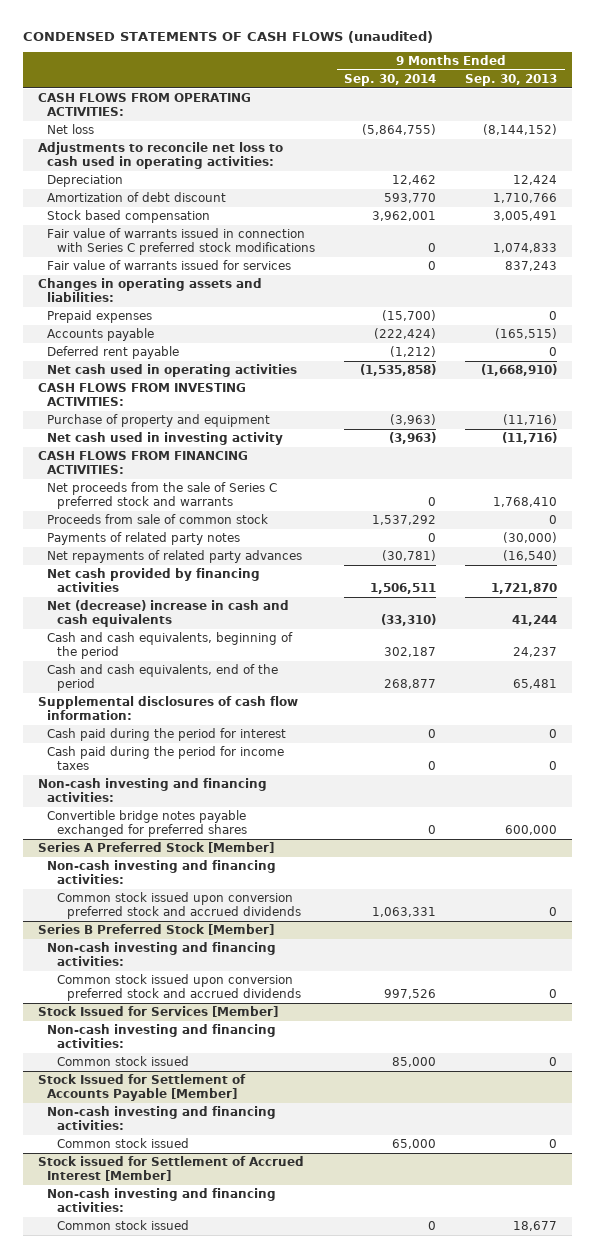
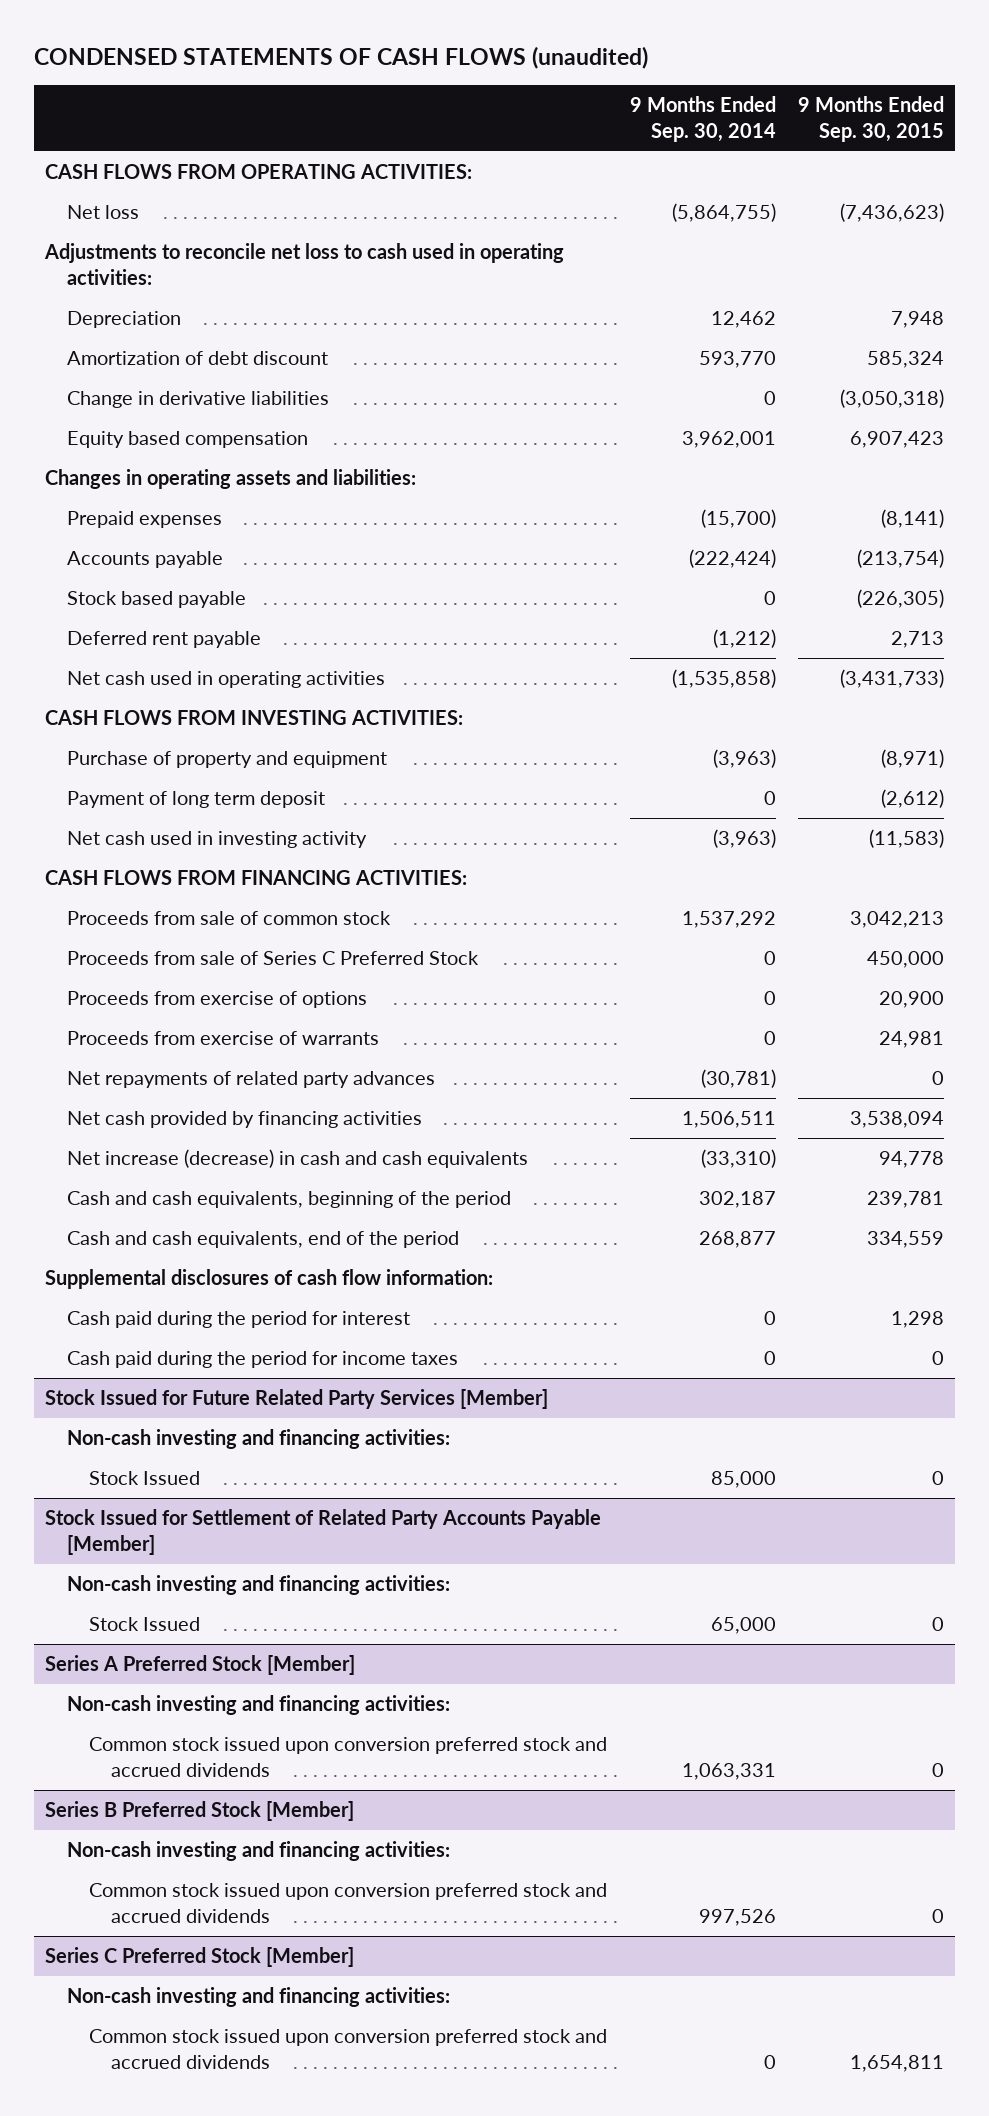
- | 9 Months Ended Sep. 30, 2014 | 9 Months Ended Sep. 30, 2013
+ | 9 Months Ended Sep. 30, 2014 | 9 Months Ended Sep. 30, 2015
- Stock based compensation | 3,962,001 | 3,005,491
- Fair value of warrants issued in connection with Series C preferred stock modifications | 0 | 1,074,833
- Fair value of warrants issued for services | 0 | 837,243
+ Change in derivative liabilities | 0 | (3,050,318)
+ Equity based compensation | 3,962,001 | 6,907,423
+ Stock based payable | 0 | (226,305)
+ Payment of long term deposit | 0 | (2,612)
- Net proceeds from the sale of Series C preferred stock and warrants | 0 | 1,768,410
- Payments of related party notes | 0 | (30,000)
+ Proceeds from sale of Series C Preferred Stock | 0 | 450,000
+ Proceeds from exercise of options | 0 | 20,900
+ Proceeds from exercise of warrants | 0 | 24,981
- Net (decrease) increase in cash and cash equivalents | (33,310) | 41,244
+ Net increase (decrease) in cash and cash equivalents | (33,310) | 94,778
+ Stock Issued for Future Related Party Services [Member]
- Convertible bridge notes payable exchanged for preferred shares | 0 | 600,000
+ Stock Issued | 85,000 | 0
+ Stock Issued for Settlement of Related Party Accounts Payable [Member]
+ Non-cash investing and financing activities:
+ Stock Issued | 65,000 | 0
- Stock Issued for Services [Member]
- Non-cash investing and financing activities:
- Common stock issued | 85,000 | 0
- Stock Issued for Settlement of Accounts Payable [Member]
- Non-cash investing and financing activities:
- Common stock issued | 65,000 | 0
- Stock issued for Settlement of Accrued Interest [Member]
+ Series C Preferred Stock [Member]
- Common stock issued | 0 | 18,677
+ Common stock issued upon conversion preferred stock and accrued dividends | 0 | 1,654,811

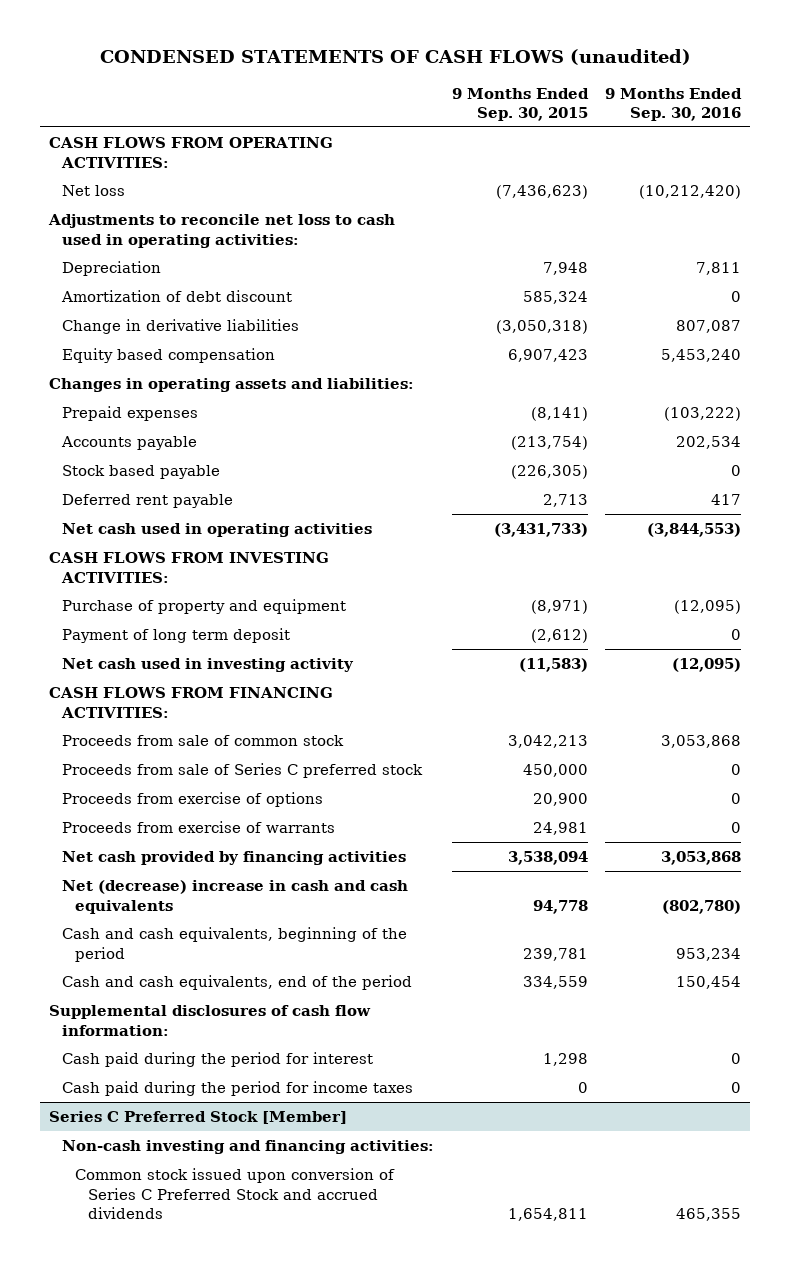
- | 9 Months Ended Sep. 30, 2014 | 9 Months Ended Sep. 30, 2015
+ | 9 Months Ended Sep. 30, 2015 | 9 Months Ended Sep. 30, 2016
- Proceeds from sale of Series C Preferred Stock | 0 | 450,000
+ Proceeds from sale of Series C preferred stock | 450,000 | 0
- Net repayments of related party advances | (30,781) | 0
- Net increase (decrease) in cash and cash equivalents | (33,310) | 94,778
+ Net (decrease) increase in cash and cash equivalents | 94,778 | (802,780)
- Stock Issued for Future Related Party Services [Member]
- Non-cash investing and financing activities:
- Stock Issued | 85,000 | 0
- Stock Issued for Settlement of Related Party Accounts Payable [Member]
- Non-cash investing and financing activities:
- Stock Issued | 65,000 | 0
- Series A Preferred Stock [Member]
- Non-cash investing and financing activities:
- Common stock issued upon conversion preferred stock and accrued dividends | 1,063,331 | 0
- Series B Preferred Stock [Member]
- Non-cash investing and financing activities:
- Common stock issued upon conversion preferred stock and accrued dividends | 997,526 | 0
@ Series C Preferred Stock [Member]
- Common stock issued upon conversion preferred stock and accrued dividends | 0 | 1,654,811
+ Common stock issued upon conversion of Series C Preferred Stock and accrued dividends | 1,654,811 | 465,355

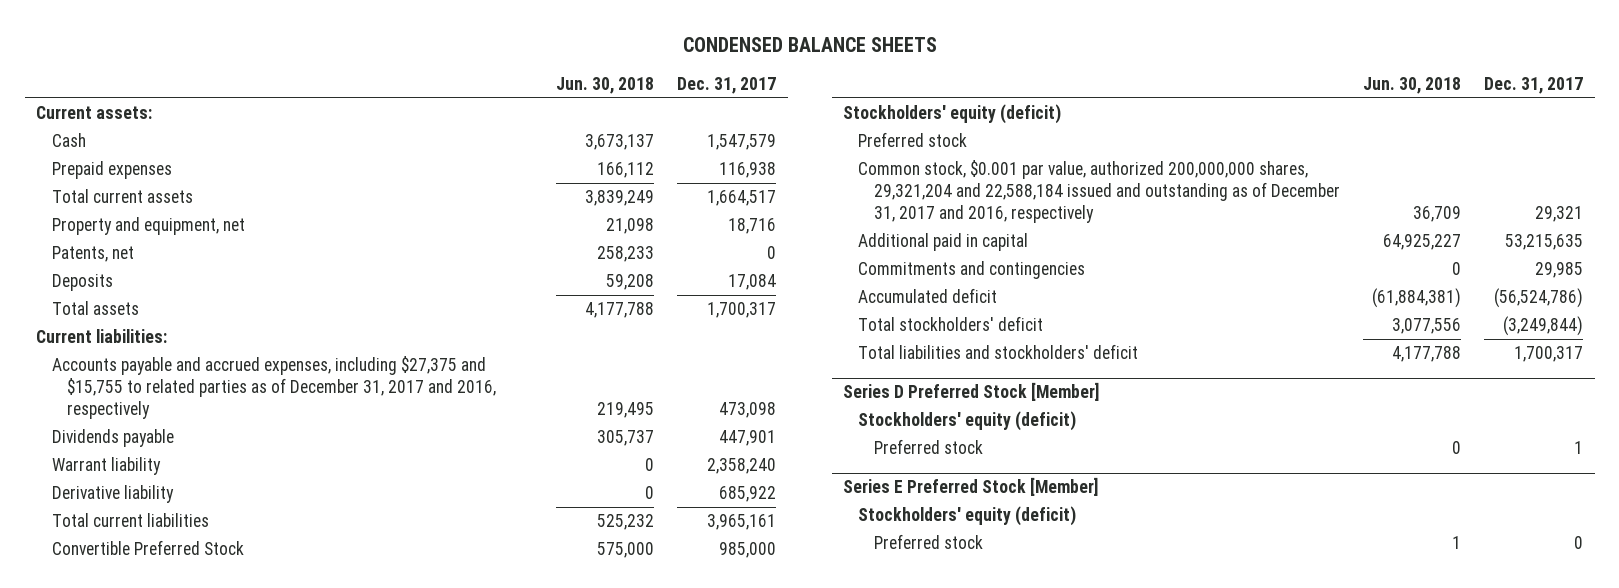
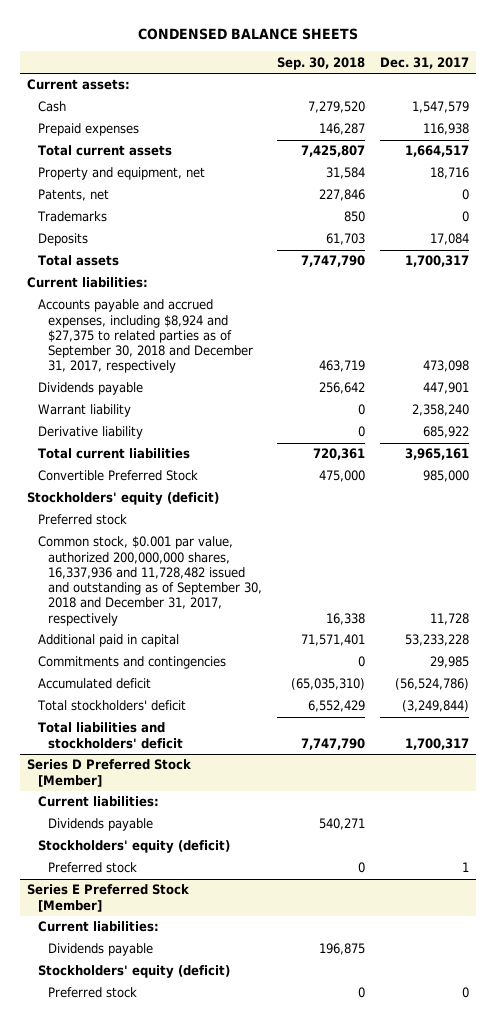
- | Jun. 30, 2018 | Dec. 31, 2017
+ | Sep. 30, 2018 | Dec. 31, 2017
+ Trademarks | 850 | 0
- Accounts payable and accrued expenses, including $27,375 and $15,755 to related parties as of December 31, 2017 and 2016, respectively | 219,495 | 473,098
+ Accounts payable and accrued expenses, including $8,924 and $27,375 to related parties as of September 30, 2018 and December 31, 2017, respectively | 463,719 | 473,098
- Common stock, $0.001 par value, authorized 200,000,000 shares, 29,321,204 and 22,588,184 issued and outstanding as of December 31, 2017 and 2016, respectively | 36,709 | 29,321
- Additional paid in capital | 64,925,227 | 53,215,635
+ Common stock, $0.001 par value, authorized 200,000,000 shares, 16,337,936 and 11,728,482 issued and outstanding as of September 30, 2018 and December 31, 2017, respectively | 16,338 | 11,728
+ Additional paid in capital | 71,571,401 | 53,233,228
@ Series D Preferred Stock [Member]
+ Current liabilities:
+ Dividends payable | 540,271 |
@ Series E Preferred Stock [Member]
+ Current liabilities:
+ Dividends payable | 196,875 |

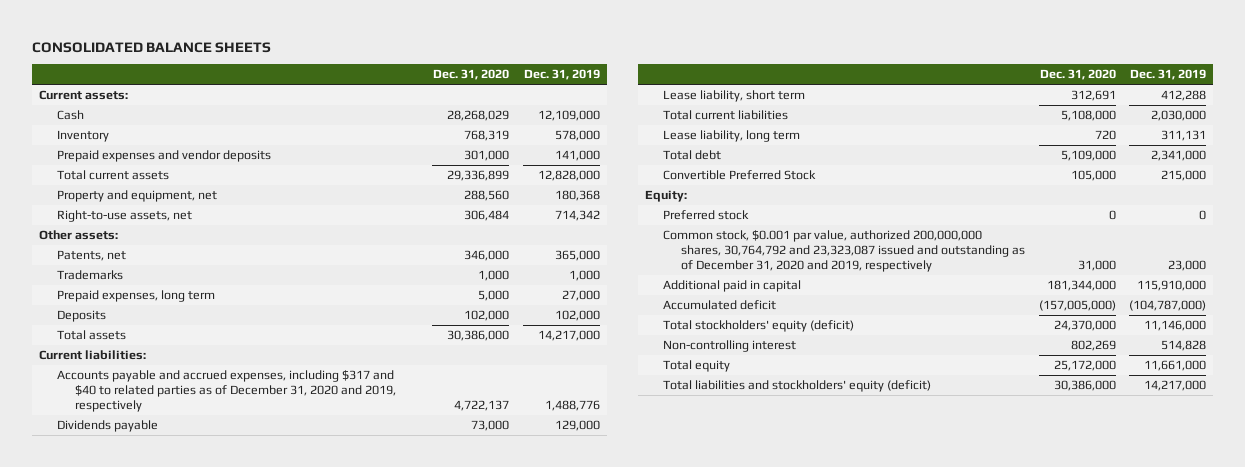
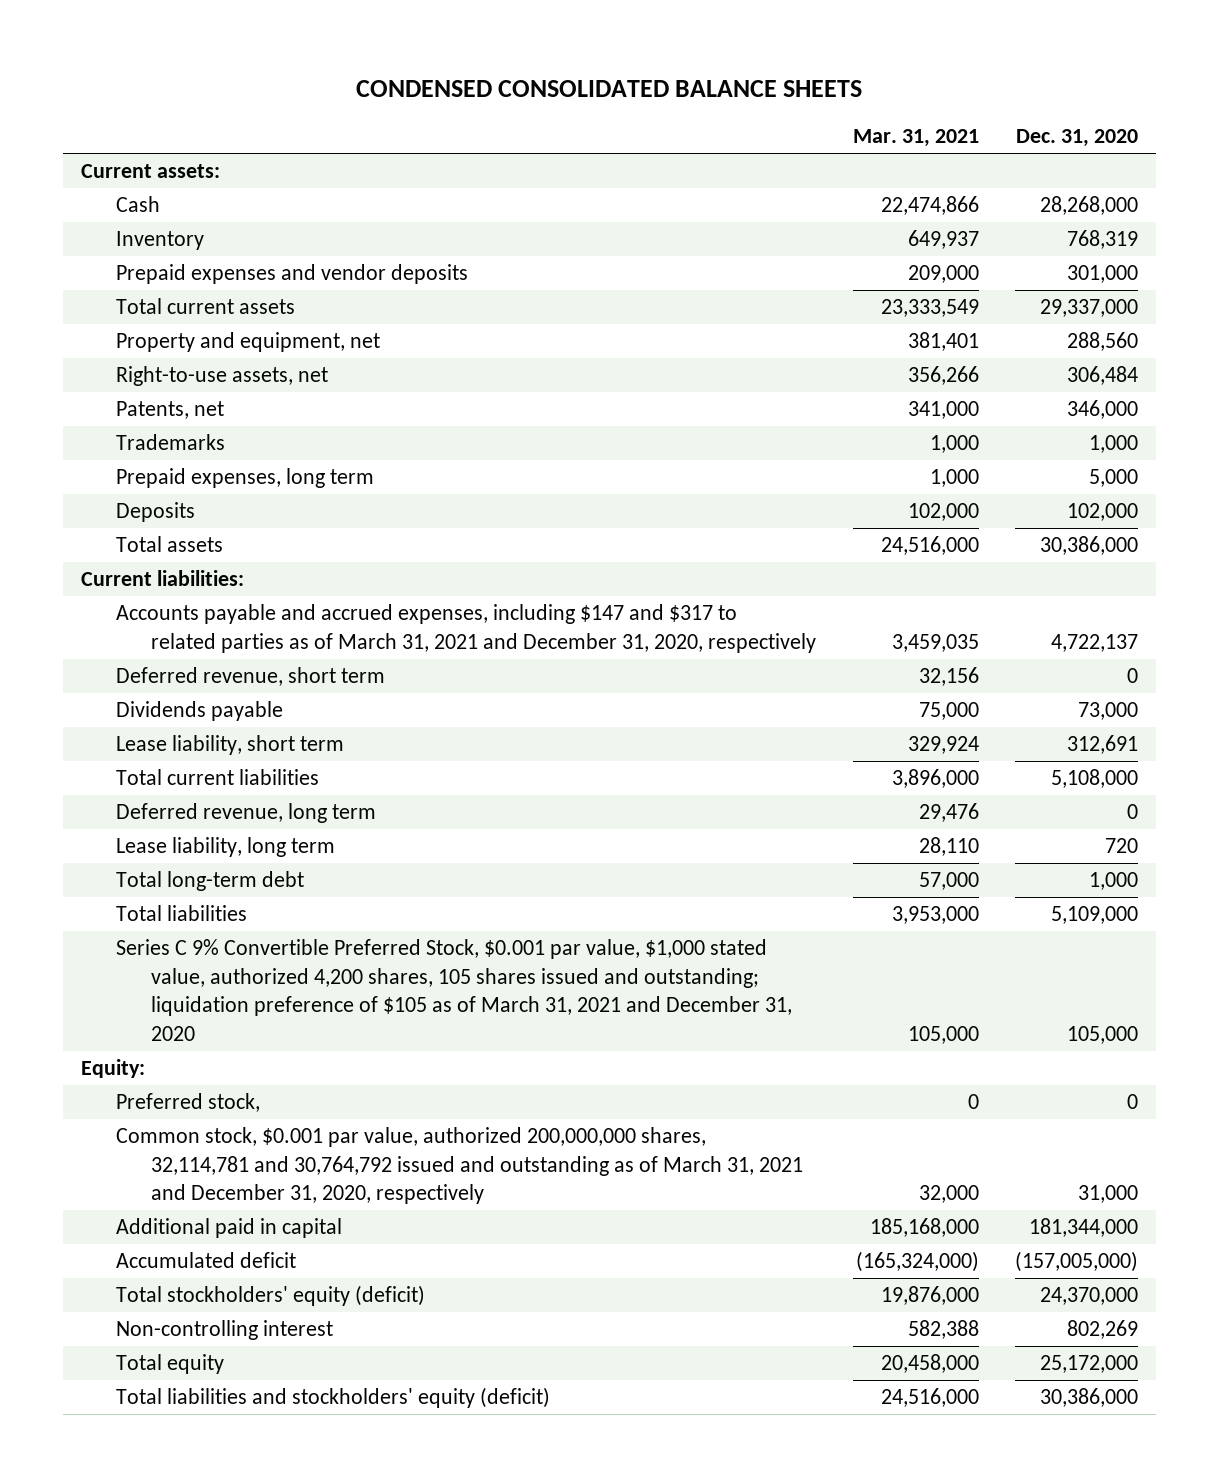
- CONSOLIDATED BALANCE SHEETS
+ CONDENSED CONSOLIDATED BALANCE SHEETS
- | Dec. 31, 2020 | Dec. 31, 2019
+ | Mar. 31, 2021 | Dec. 31, 2020
- Cash | 28,268,029 | 12,109,000
+ Cash | 22,474,866 | 28,268,000
- Total current assets | 29,336,899 | 12,828,000
+ Total current assets | 23,333,549 | 29,337,000
- Other assets:
- Accounts payable and accrued expenses, including $317 and $40 to related parties as of December 31, 2020 and 2019, respectively | 4,722,137 | 1,488,776
+ Accounts payable and accrued expenses, including $147 and $317 to related parties as of March 31, 2021 and December 31, 2020, respectively | 3,459,035 | 4,722,137
+ Deferred revenue, short term | 32,156 | 0
+ Deferred revenue, long term | 29,476 | 0
- Total debt | 5,109,000 | 2,341,000
- Convertible Preferred Stock | 105,000 | 215,000
+ Total long-term debt | 57,000 | 1,000
+ Total liabilities | 3,953,000 | 5,109,000
+ Series C 9% Convertible Preferred Stock, $0.001 par value, $1,000 stated value, authorized 4,200 shares, 105 shares issued and outstanding; liquidation preference of $105 as of March 31, 2021 and December 31, 2020 | 105,000 | 105,000
- Preferred stock | 0 | 0
- Common stock, $0.001 par value, authorized 200,000,000 shares, 30,764,792 and 23,323,087 issued and outstanding as of December 31, 2020 and 2019, respectively | 31,000 | 23,000
+ Preferred stock, | 0 | 0
+ Common stock, $0.001 par value, authorized 200,000,000 shares, 32,114,781 and 30,764,792 issued and outstanding as of March 31, 2021 and December 31, 2020, respectively | 32,000 | 31,000

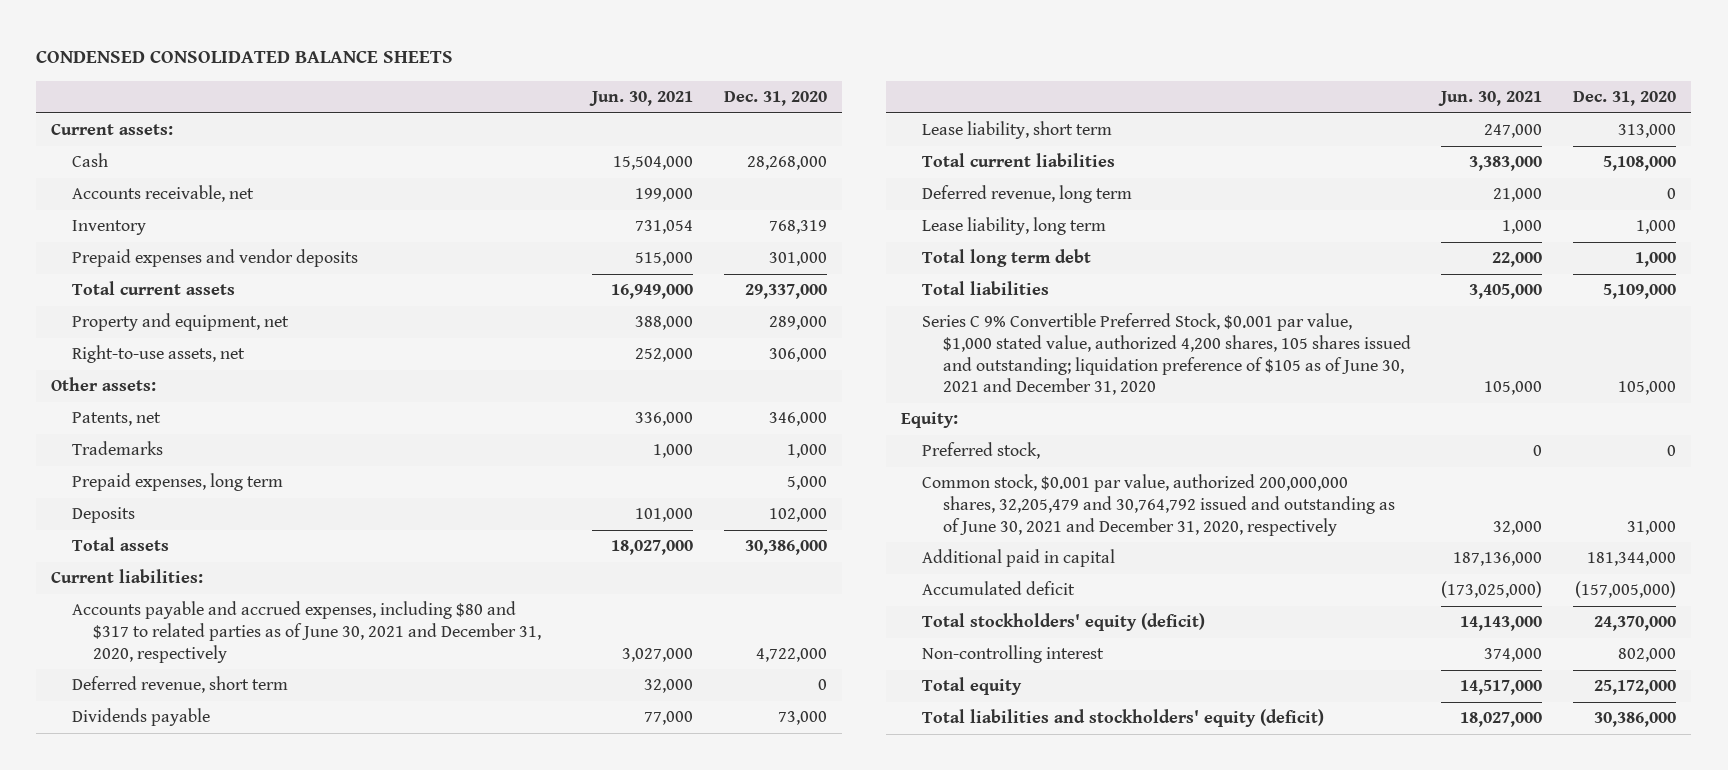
- | Mar. 31, 2021 | Dec. 31, 2020
+ | Jun. 30, 2021 | Dec. 31, 2020
+ Accounts receivable, net | 199,000 |
- Property and equipment, net | 381,401 | 288,560
- Right-to-use assets, net | 356,266 | 306,484
+ Property and equipment, net | 388,000 | 289,000
+ Right-to-use assets, net | 252,000 | 306,000
+ Other assets:
- Accounts payable and accrued expenses, including $147 and $317 to related parties as of March 31, 2021 and December 31, 2020, respectively | 3,459,035 | 4,722,137
+ Accounts payable and accrued expenses, including $80 and $317 to related parties as of June 30, 2021 and December 31, 2020, respectively | 3,027,000 | 4,722,000
- Lease liability, short term | 329,924 | 312,691
+ Lease liability, short term | 247,000 | 313,000
- Lease liability, long term | 28,110 | 720
- Total long-term debt | 57,000 | 1,000
+ Lease liability, long term | 1,000 | 1,000
+ Total long term debt | 22,000 | 1,000
- Series C 9% Convertible Preferred Stock, $0.001 par value, $1,000 stated value, authorized 4,200 shares, 105 shares issued and outstanding; liquidation preference of $105 as of March 31, 2021 and December 31, 2020 | 105,000 | 105,000
+ Series C 9% Convertible Preferred Stock, $0.001 par value, $1,000 stated value, authorized 4,200 shares, 105 shares issued and outstanding; liquidation preference of $105 as of June 30, 2021 and December 31, 2020 | 105,000 | 105,000
- Common stock, $0.001 par value, authorized 200,000,000 shares, 32,114,781 and 30,764,792 issued and outstanding as of March 31, 2021 and December 31, 2020, respectively | 32,000 | 31,000
+ Common stock, $0.001 par value, authorized 200,000,000 shares, 32,205,479 and 30,764,792 issued and outstanding as of June 30, 2021 and December 31, 2020, respectively | 32,000 | 31,000
- Non-controlling interest | 582,388 | 802,269
+ Non-controlling interest | 374,000 | 802,000

